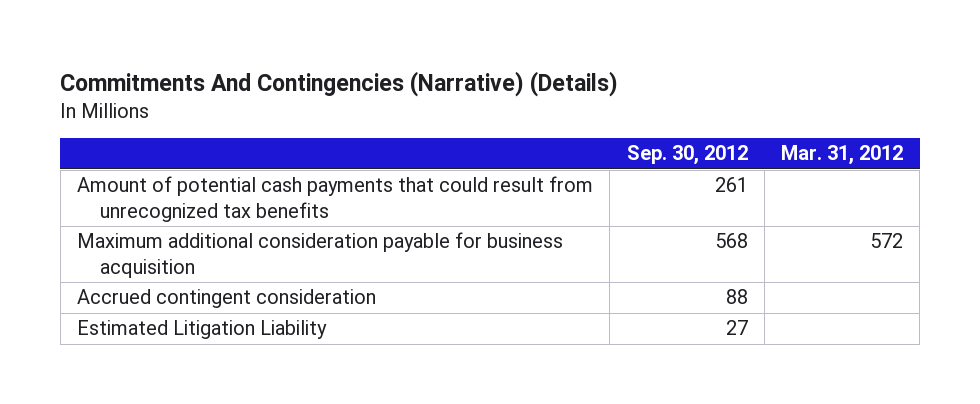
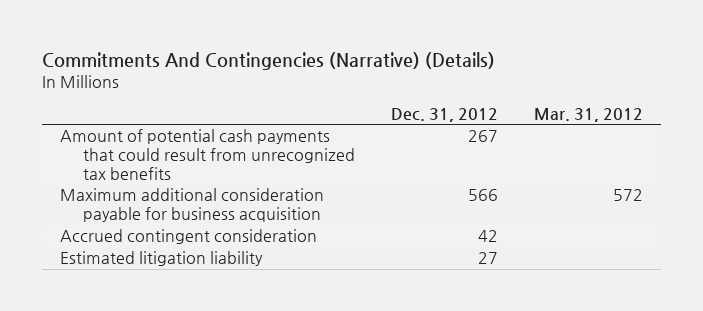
- | Sep. 30, 2012 | Mar. 31, 2012
+ | Dec. 31, 2012 | Mar. 31, 2012
- Estimated Litigation Liability | 27 |
+ Estimated litigation liability | 27 |

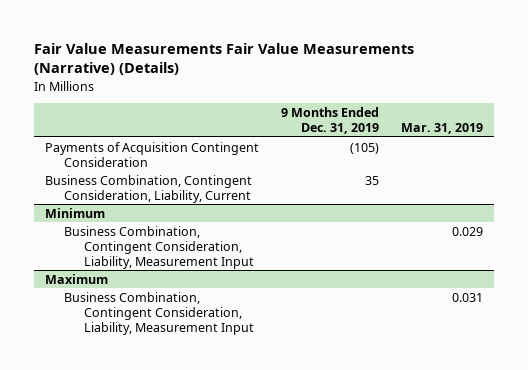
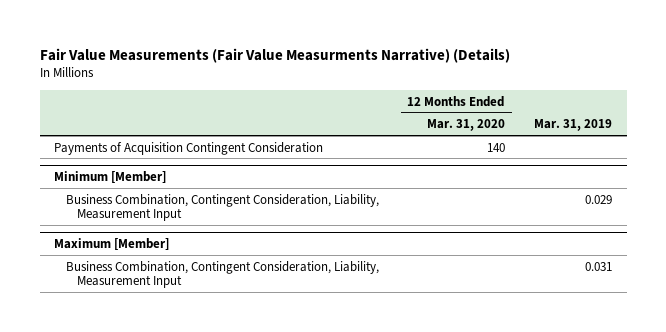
- Fair Value Measurements Fair Value Measurements (Narrative) (Details)
+ Fair Value Measurements (Fair Value Measurments Narrative) (Details)
- | 9 Months Ended Dec. 31, 2019 | Mar. 31, 2019
+ | 12 Months Ended Mar. 31, 2020 | Mar. 31, 2019
- Business Combination, Contingent Consideration, Liability, Current | 35 |
- Minimum
+ Minimum [Member]
- Maximum
+ Maximum [Member]

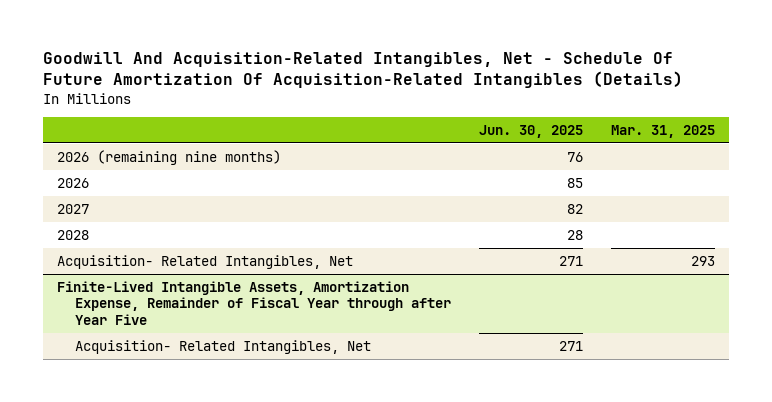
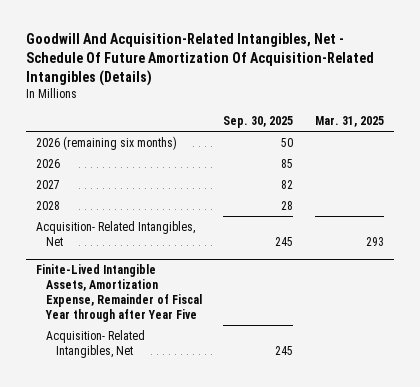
- | Jun. 30, 2025 | Mar. 31, 2025
+ | Sep. 30, 2025 | Mar. 31, 2025
- 2026 (remaining nine months) | 76 |
+ 2026 (remaining six months) | 50 |

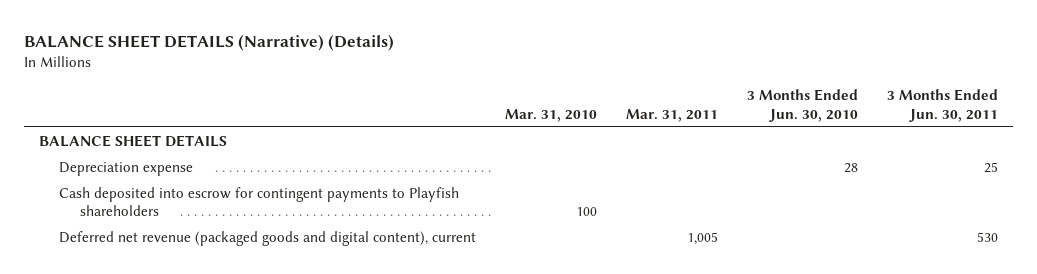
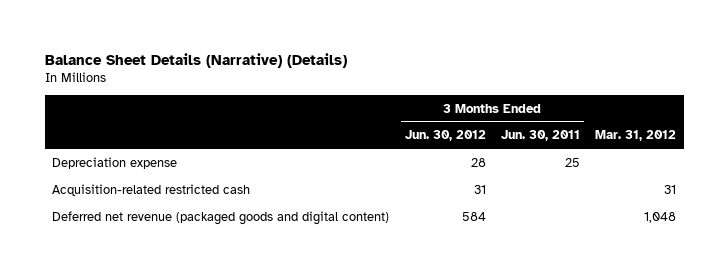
- BALANCE SHEET DETAILS (Narrative) (Details)
+ Balance Sheet Details (Narrative) (Details)
- | Mar. 31, 2010 | Mar. 31, 2011 | 3 Months Ended Jun. 30, 2010 | 3 Months Ended Jun. 30, 2011
+ | 3 Months Ended Jun. 30, 2012 | 3 Months Ended Jun. 30, 2011 | Mar. 31, 2012
- BALANCE SHEET DETAILS
- Cash deposited into escrow for contingent payments to Playfish shareholders | 100 | | |
- Deferred net revenue (packaged goods and digital content), current | | 1,005 | | 530
+ Acquisition-related restricted cash | 31 | | 31
+ Deferred net revenue (packaged goods and digital content) | 584 | | 1,048

